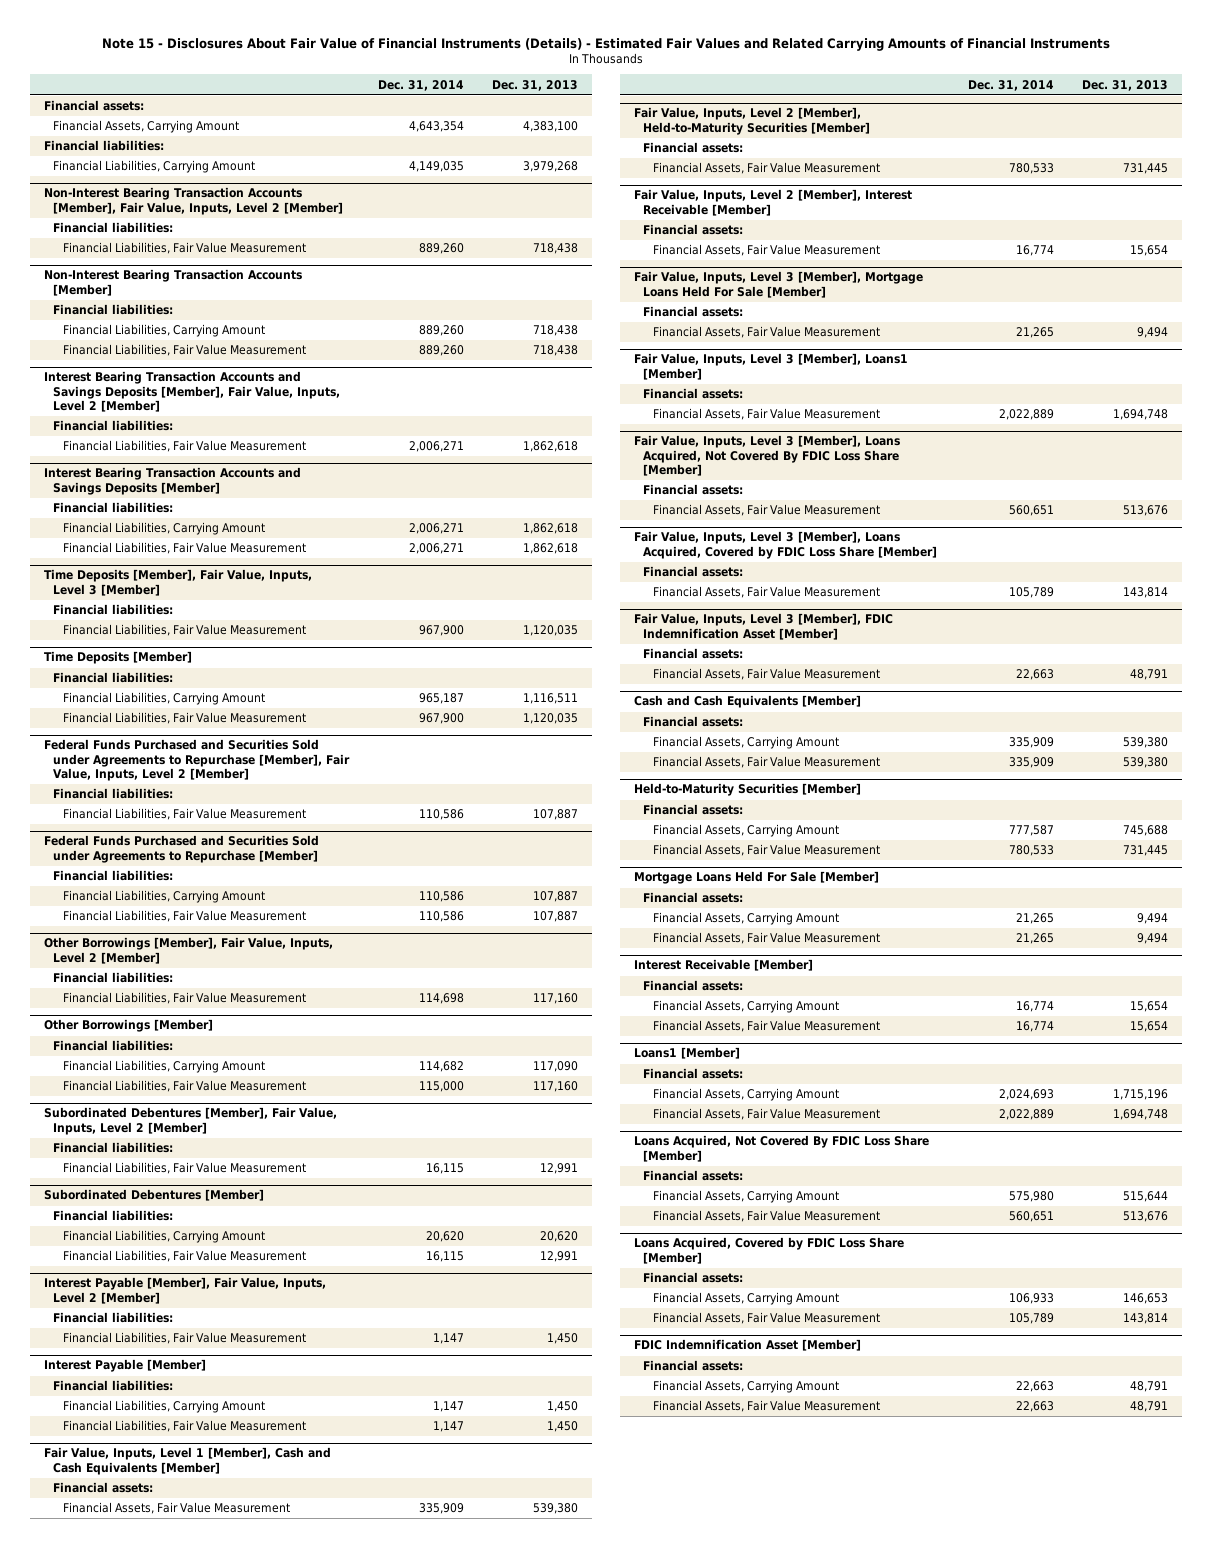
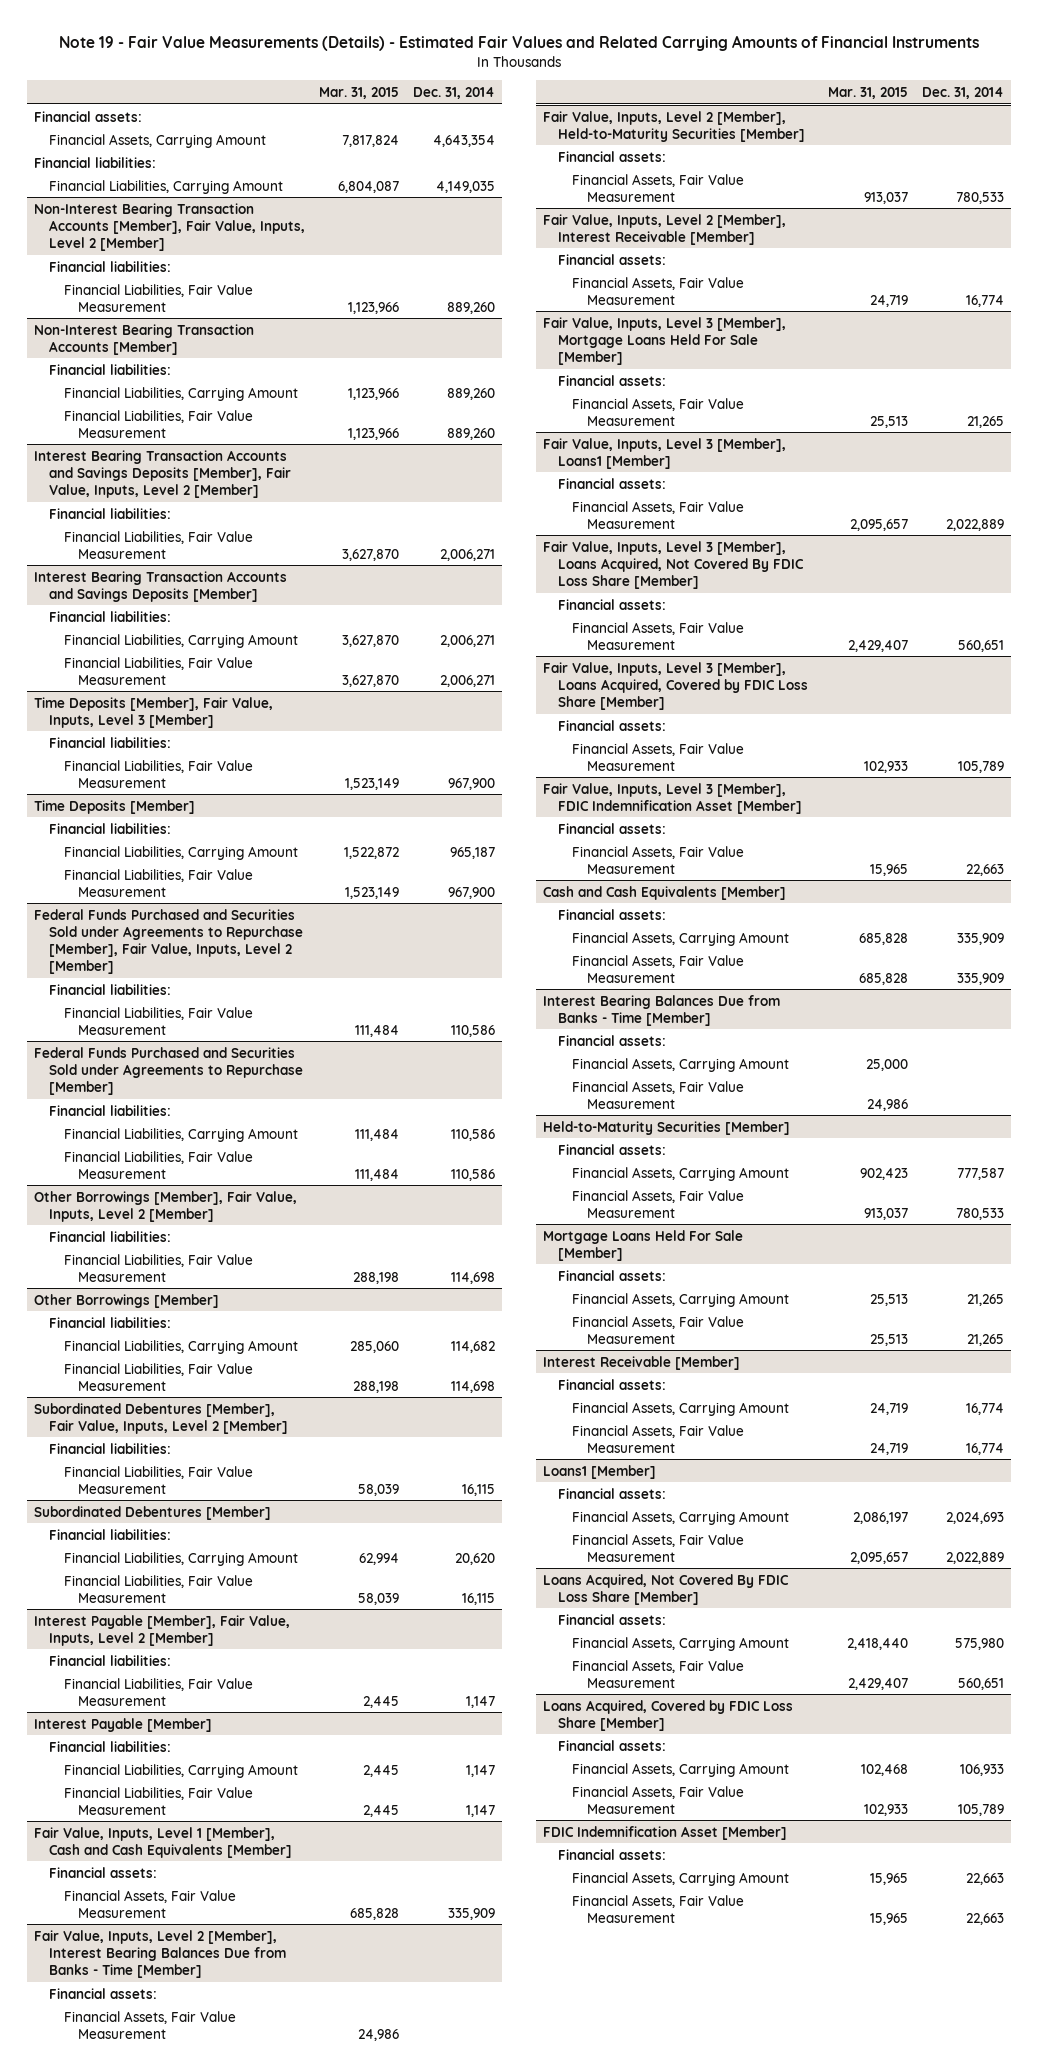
- Note 15 - Disclosures About Fair Value of Financial Instruments (Details) - Estimated Fair Values and Related Carrying Amounts of Financial Instruments
+ Note 19 - Fair Value Measurements (Details) - Estimated Fair Values and Related Carrying Amounts of Financial Instruments
- | Dec. 31, 2014 | Dec. 31, 2013
+ | Mar. 31, 2015 | Dec. 31, 2014
@ Other Borrowings [Member]
- Financial Liabilities, Fair Value Measurement | 115,000 | 117,160
+ Financial Liabilities, Fair Value Measurement | 288,198 | 114,698
+ Fair Value, Inputs, Level 2 [Member], Interest Bearing Balances Due from Banks - Time [Member]
+ Financial assets:
+ Financial Assets, Fair Value Measurement | 24,986 |
+ Interest Bearing Balances Due from Banks - Time [Member]
+ Financial assets:
+ Financial Assets, Carrying Amount | 25,000 |
+ Financial Assets, Fair Value Measurement | 24,986 |

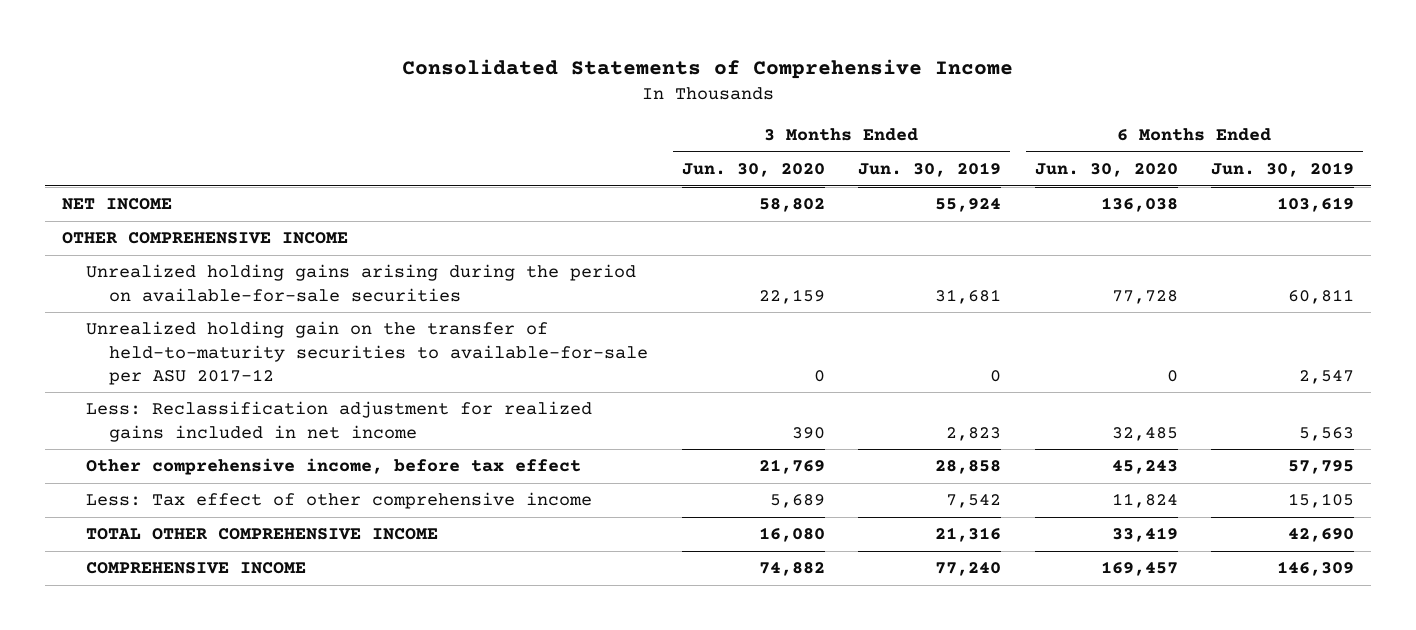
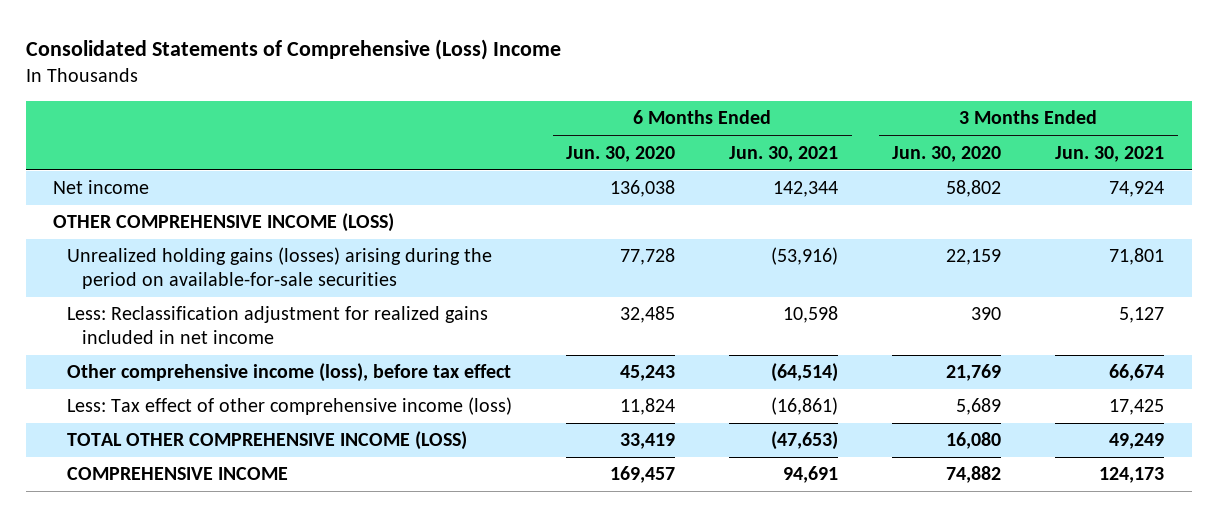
- Consolidated Statements of Comprehensive Income
+ Consolidated Statements of Comprehensive (Loss) Income
- | 3 Months Ended Jun. 30, 2020 | 3 Months Ended Jun. 30, 2019 | 6 Months Ended Jun. 30, 2020 | 6 Months Ended Jun. 30, 2019
+ | 6 Months Ended Jun. 30, 2020 | 6 Months Ended Jun. 30, 2021 | 3 Months Ended Jun. 30, 2020 | 3 Months Ended Jun. 30, 2021
- NET INCOME | 58,802 | 55,924 | 136,038 | 103,619
- OTHER COMPREHENSIVE INCOME
- Unrealized holding gains arising during the period on available-for-sale securities | 22,159 | 31,681 | 77,728 | 60,811
- Unrealized holding gain on the transfer of held-to-maturity securities to available-for-sale per ASU 2017-12 | 0 | 0 | 0 | 2,547
+ Net income | 136,038 | 142,344 | 58,802 | 74,924
+ OTHER COMPREHENSIVE INCOME (LOSS)
+ Unrealized holding gains (losses) arising during the period on available-for-sale securities | 77,728 | (53,916) | 22,159 | 71,801
- Other comprehensive income, before tax effect | 21,769 | 28,858 | 45,243 | 57,795
- Less: Tax effect of other comprehensive income | 5,689 | 7,542 | 11,824 | 15,105
- TOTAL OTHER COMPREHENSIVE INCOME | 16,080 | 21,316 | 33,419 | 42,690
+ Other comprehensive income (loss), before tax effect | 45,243 | (64,514) | 21,769 | 66,674
+ Less: Tax effect of other comprehensive income (loss) | 11,824 | (16,861) | 5,689 | 17,425
+ TOTAL OTHER COMPREHENSIVE INCOME (LOSS) | 33,419 | (47,653) | 16,080 | 49,249

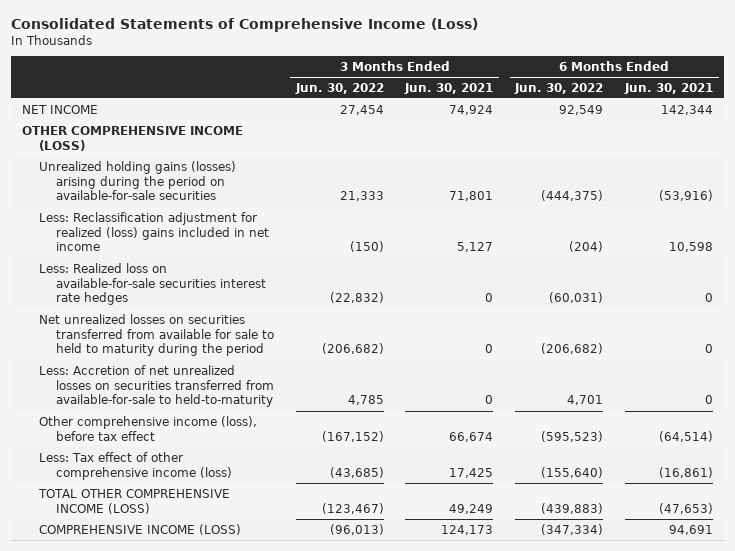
- Consolidated Statements of Comprehensive (Loss) Income
+ Consolidated Statements of Comprehensive Income (Loss)
- | 6 Months Ended Jun. 30, 2020 | 6 Months Ended Jun. 30, 2021 | 3 Months Ended Jun. 30, 2020 | 3 Months Ended Jun. 30, 2021
+ | 3 Months Ended Jun. 30, 2022 | 3 Months Ended Jun. 30, 2021 | 6 Months Ended Jun. 30, 2022 | 6 Months Ended Jun. 30, 2021
- Net income | 136,038 | 142,344 | 58,802 | 74,924
+ NET INCOME | 27,454 | 74,924 | 92,549 | 142,344
- Less: Reclassification adjustment for realized gains included in net income | 32,485 | 10,598 | 390 | 5,127
+ Less: Reclassification adjustment for realized (loss) gains included in net income | (150) | 5,127 | (204) | 10,598
+ Less: Realized loss on available-for-sale securities interest rate hedges | (22,832) | 0 | (60,031) | 0
+ Net unrealized losses on securities transferred from available for sale to held to maturity during the period | (206,682) | 0 | (206,682) | 0
+ Less: Accretion of net unrealized losses on securities transferred from available-for-sale to held-to-maturity | 4,785 | 0 | 4,701 | 0
- COMPREHENSIVE INCOME | 169,457 | 94,691 | 74,882 | 124,173
+ COMPREHENSIVE INCOME (LOSS) | (96,013) | 124,173 | (347,334) | 94,691

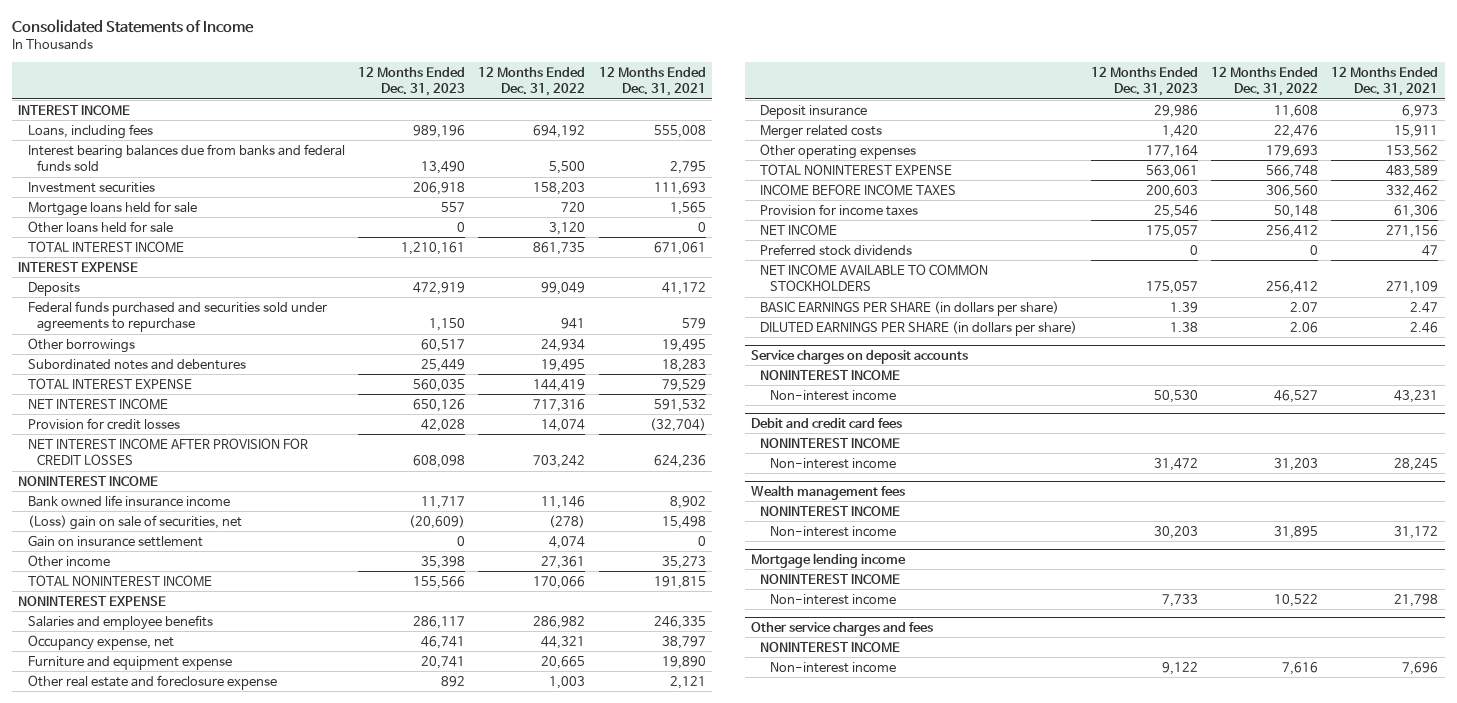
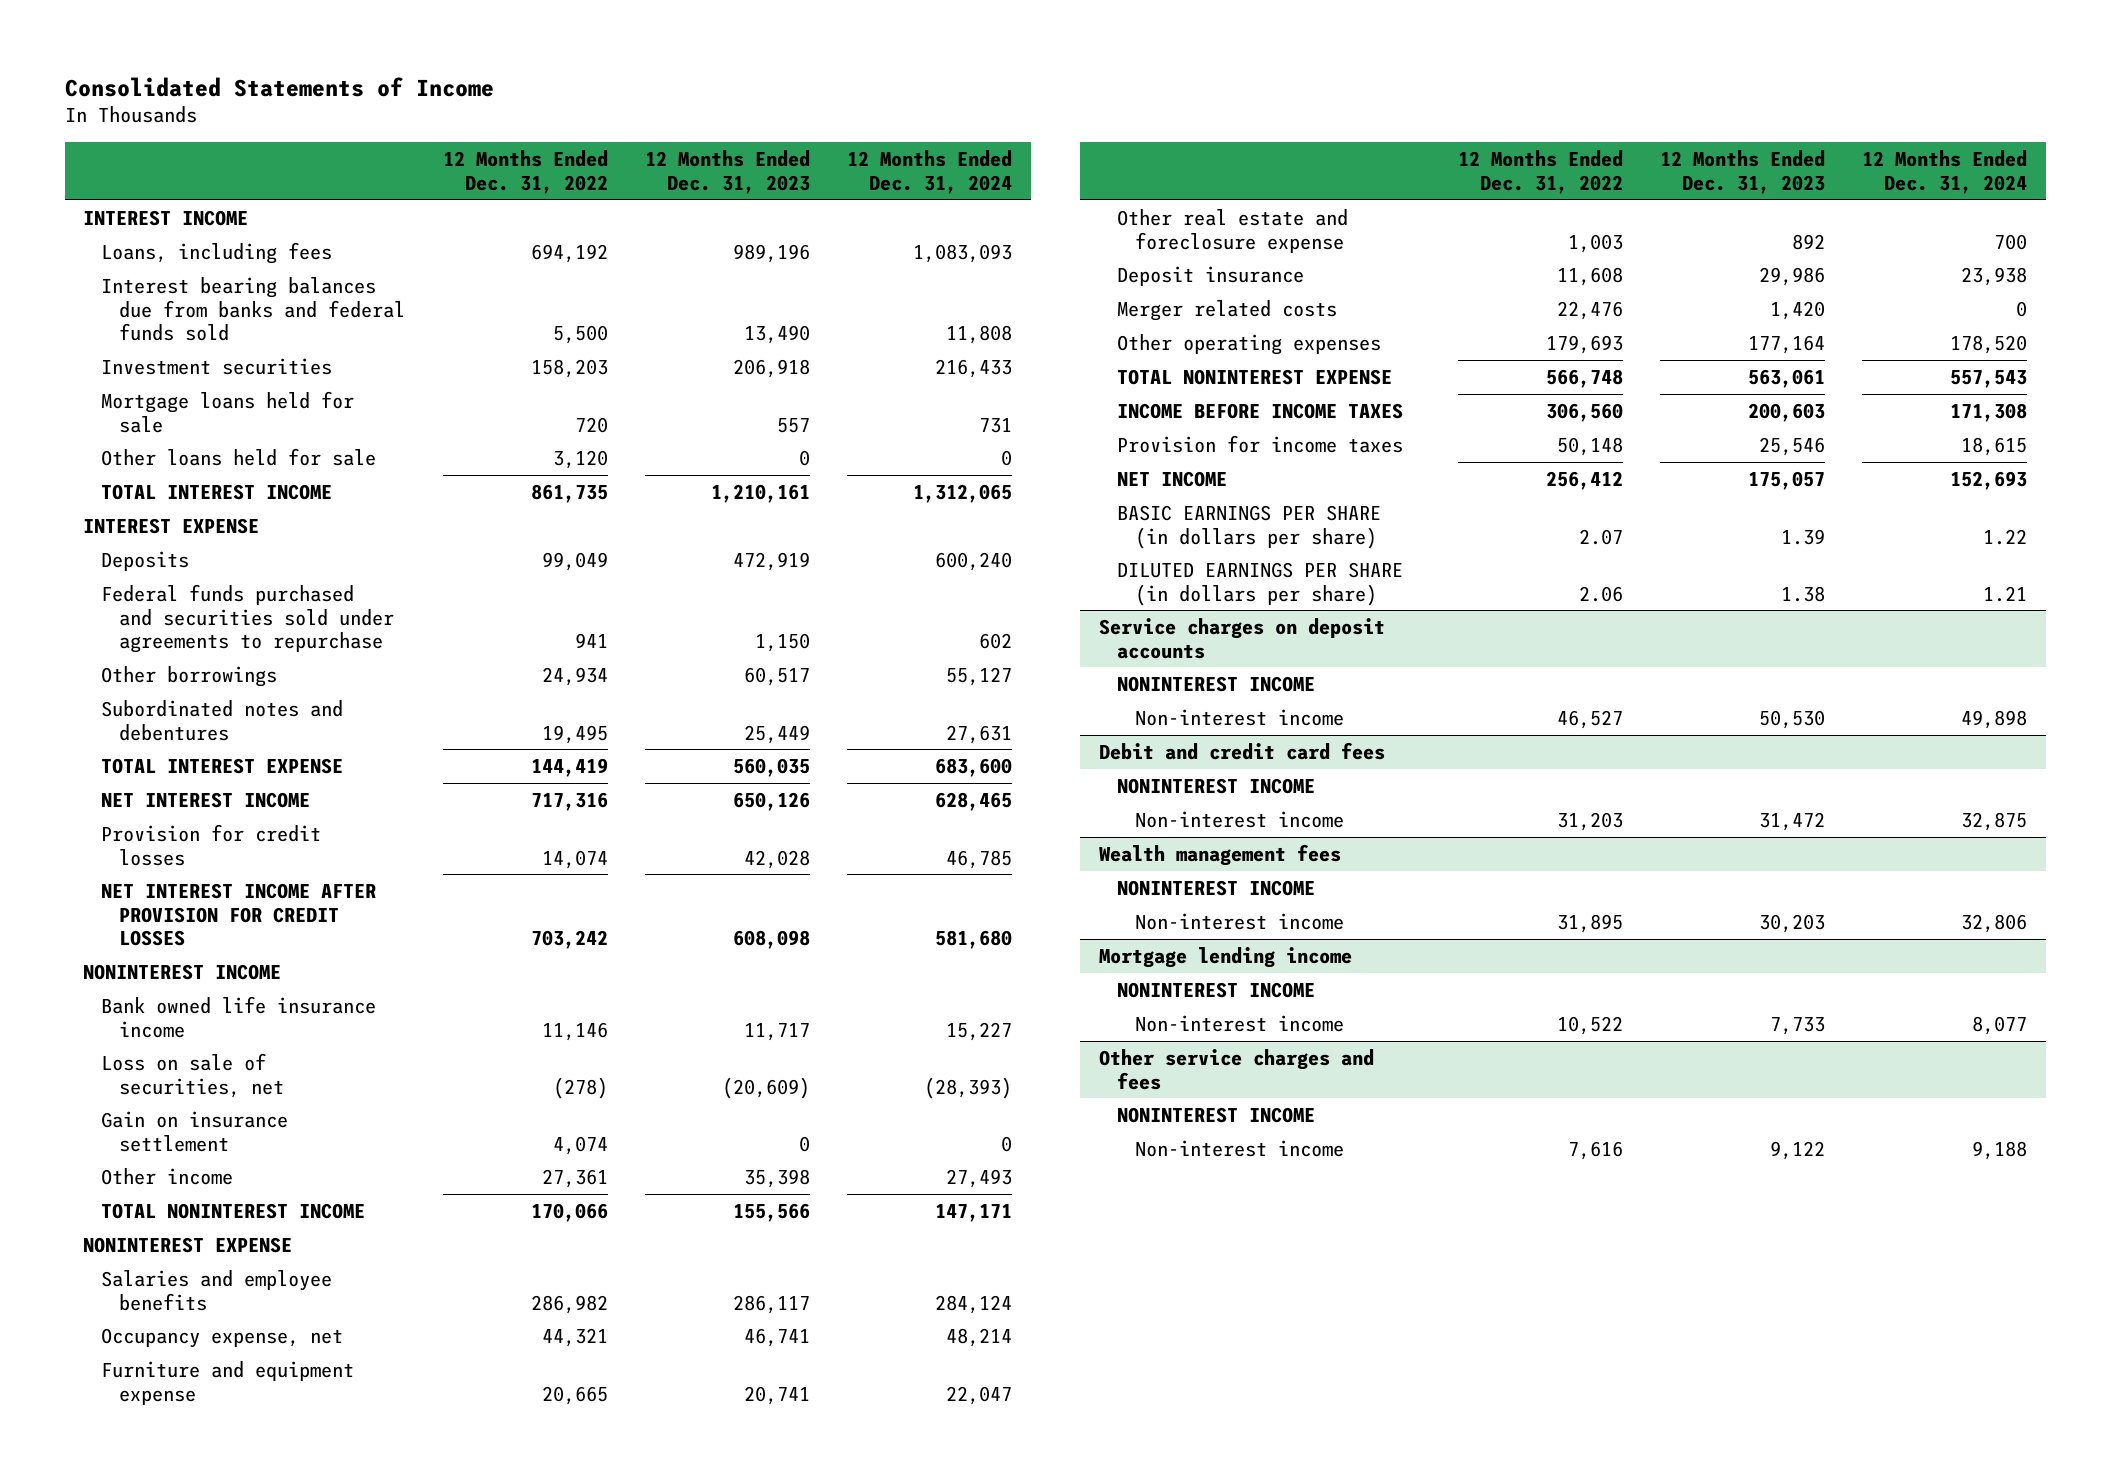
- | 12 Months Ended Dec. 31, 2023 | 12 Months Ended Dec. 31, 2022 | 12 Months Ended Dec. 31, 2021
+ | 12 Months Ended Dec. 31, 2022 | 12 Months Ended Dec. 31, 2023 | 12 Months Ended Dec. 31, 2024
- (Loss) gain on sale of securities, net | (20,609) | (278) | 15,498
+ Loss on sale of securities, net | (278) | (20,609) | (28,393)
- Preferred stock dividends | 0 | 0 | 47
- NET INCOME AVAILABLE TO COMMON STOCKHOLDERS | 175,057 | 256,412 | 271,109

